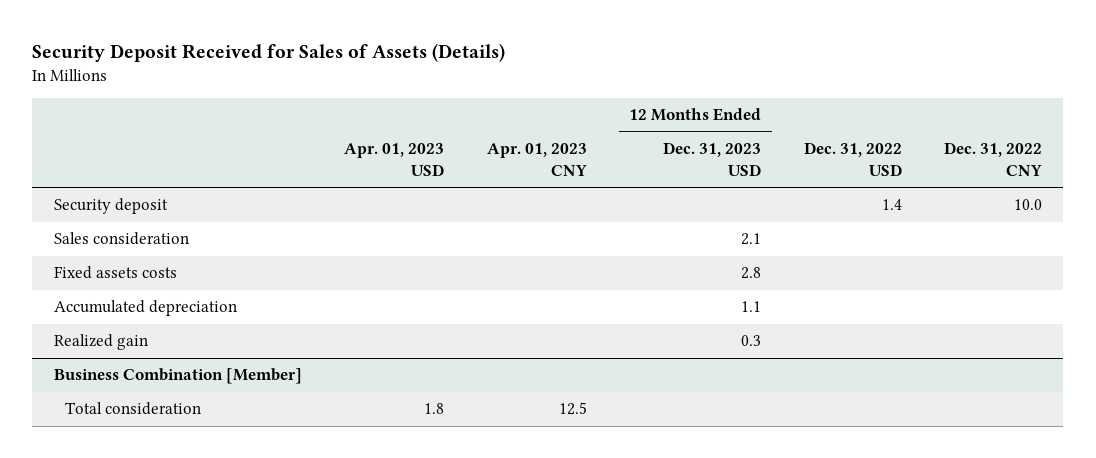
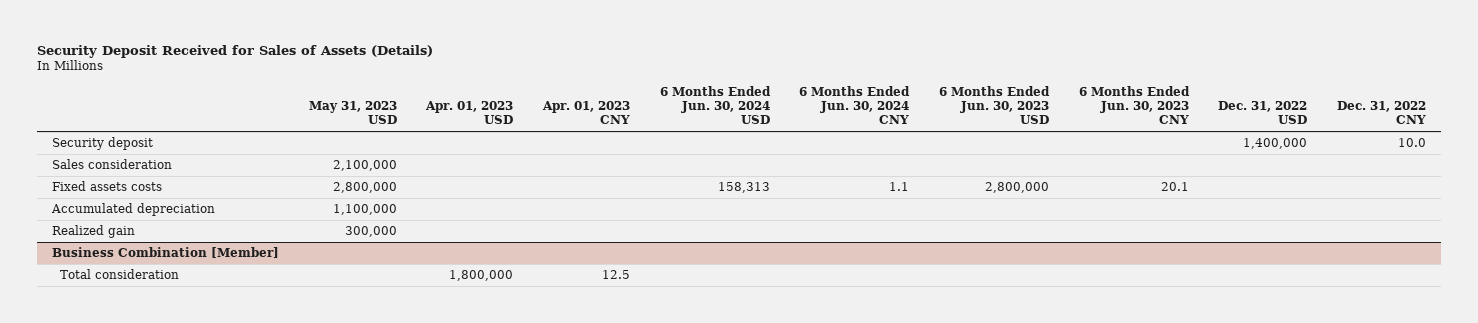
- | Apr. 01, 2023 USD | Apr. 01, 2023 CNY | 12 Months Ended Dec. 31, 2023 USD | Dec. 31, 2022 USD | Dec. 31, 2022 CNY
+ | May 31, 2023 USD | Apr. 01, 2023 USD | Apr. 01, 2023 CNY | 6 Months Ended Jun. 30, 2024 USD | 6 Months Ended Jun. 30, 2024 CNY | 6 Months Ended Jun. 30, 2023 USD | 6 Months Ended Jun. 30, 2023 CNY | Dec. 31, 2022 USD | Dec. 31, 2022 CNY
- Security deposit | | | | 1.4 | 10.0
+ Security deposit | | | | | | | | 1,400,000 | 10.0
@ Business Combination [Member]
- Total consideration | 1.8 | 12.5 | | |
+ Total consideration | | 1,800,000 | 12.5 | | | | | |

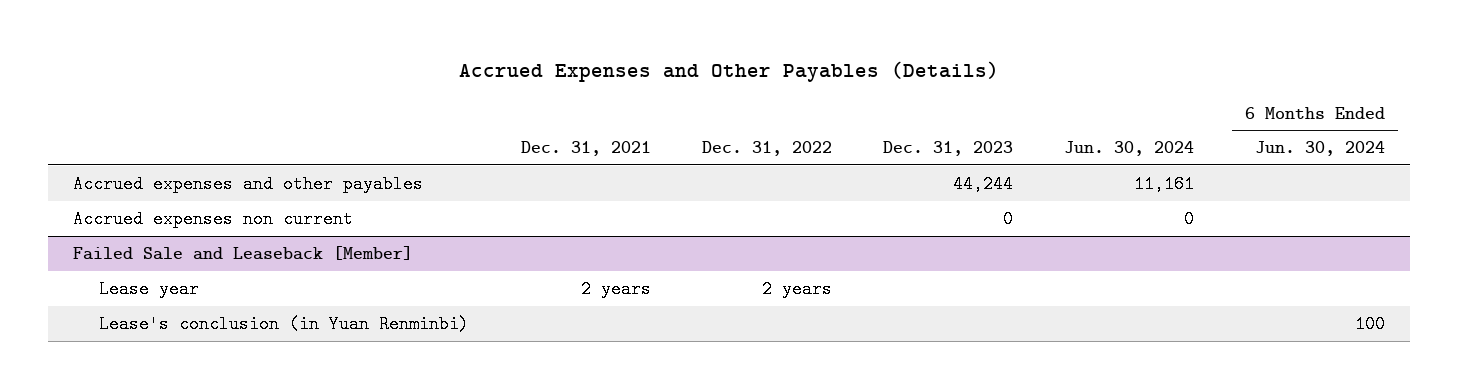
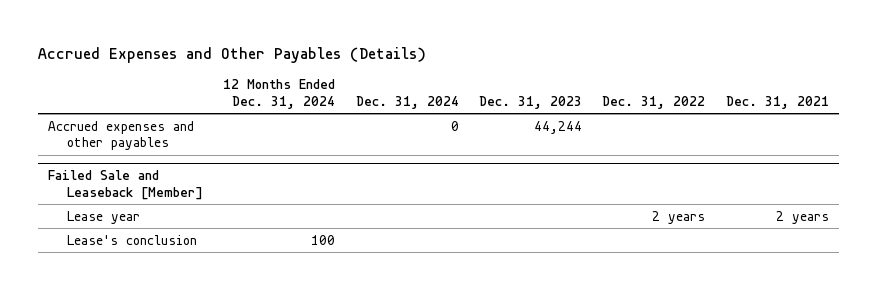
- | Dec. 31, 2021 | Dec. 31, 2022 | Dec. 31, 2023 | Jun. 30, 2024 | 6 Months Ended Jun. 30, 2024
+ | 12 Months Ended Dec. 31, 2024 | Dec. 31, 2024 | Dec. 31, 2023 | Dec. 31, 2022 | Dec. 31, 2021
- Accrued expenses non current | | | 0 | 0 |
@ Failed Sale and Leaseback [Member]
- Lease's conclusion (in Yuan Renminbi) | | | | | 100
+ Lease's conclusion | 100 | | | |

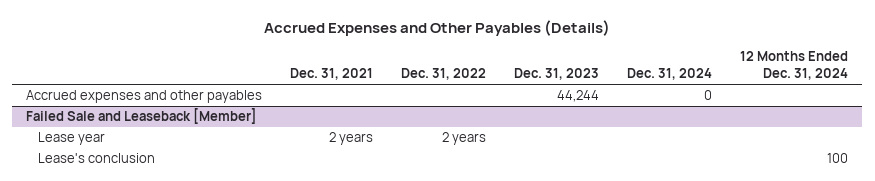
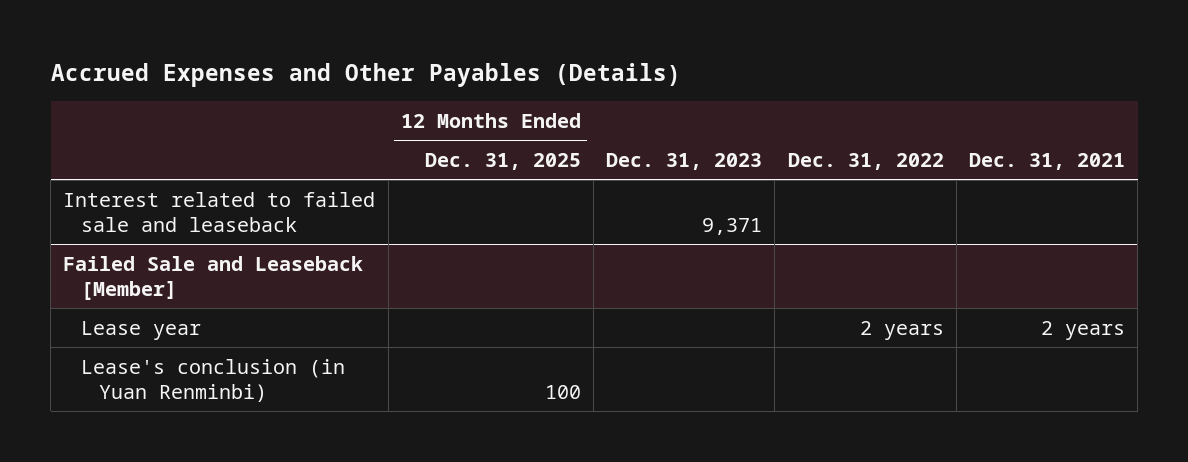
- | Dec. 31, 2021 | Dec. 31, 2022 | Dec. 31, 2023 | Dec. 31, 2024 | 12 Months Ended Dec. 31, 2024
+ | 12 Months Ended Dec. 31, 2025 | Dec. 31, 2023 | Dec. 31, 2022 | Dec. 31, 2021
- Accrued expenses and other payables | | | 44,244 | 0 |
+ Interest related to failed sale and leaseback | | 9,371 | |
@ Failed Sale and Leaseback [Member]
- Lease's conclusion | | | | | 100
+ Lease's conclusion (in Yuan Renminbi) | 100 | | |

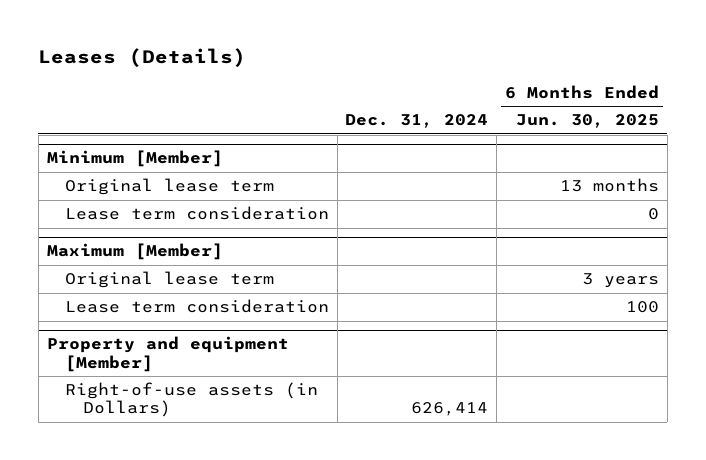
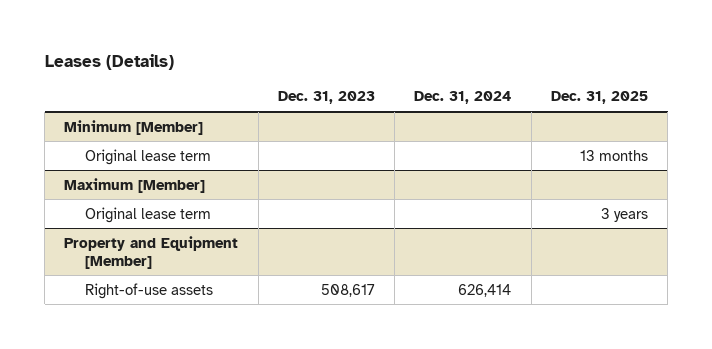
- | Dec. 31, 2024 | 6 Months Ended Jun. 30, 2025
+ | Dec. 31, 2023 | Dec. 31, 2024 | Dec. 31, 2025
@ Minimum [Member]
- Lease term consideration | | 0
@ Maximum [Member]
- Lease term consideration | | 100
- Property and equipment [Member]
- Right-of-use assets (in Dollars) | 626,414 |
+ Property and Equipment [Member]
+ Right-of-use assets | 508,617 | 626,414 |

